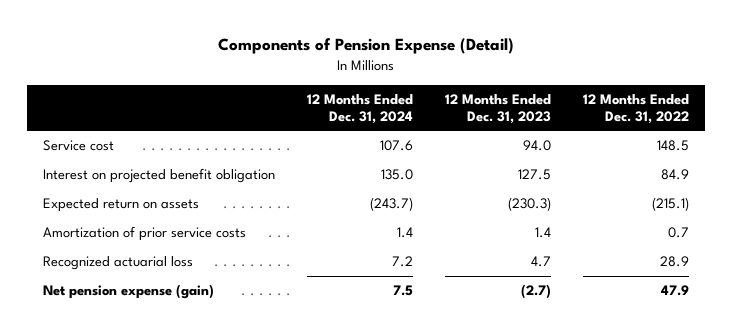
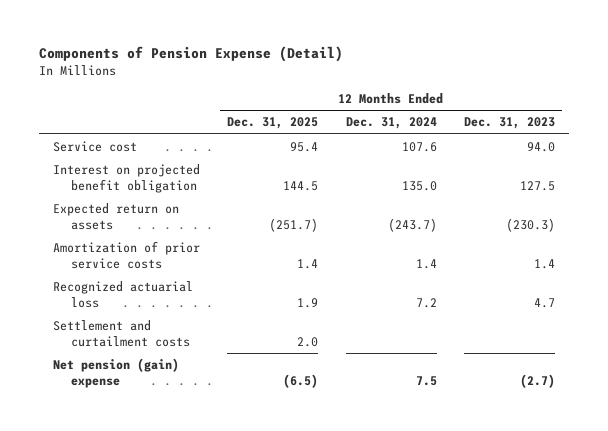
- | 12 Months Ended Dec. 31, 2024 | 12 Months Ended Dec. 31, 2023 | 12 Months Ended Dec. 31, 2022
+ | 12 Months Ended Dec. 31, 2025 | 12 Months Ended Dec. 31, 2024 | 12 Months Ended Dec. 31, 2023
- Net pension expense (gain) | 7.5 | (2.7) | 47.9
+ Settlement and curtailment costs | 2.0 | |
+ Net pension (gain) expense | (6.5) | 7.5 | (2.7)

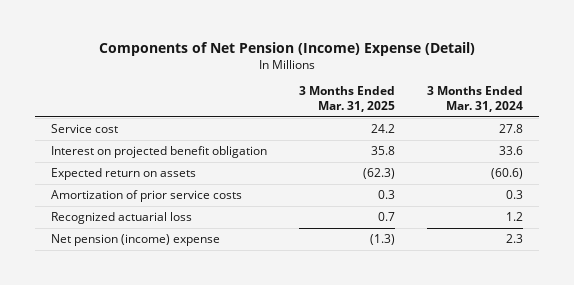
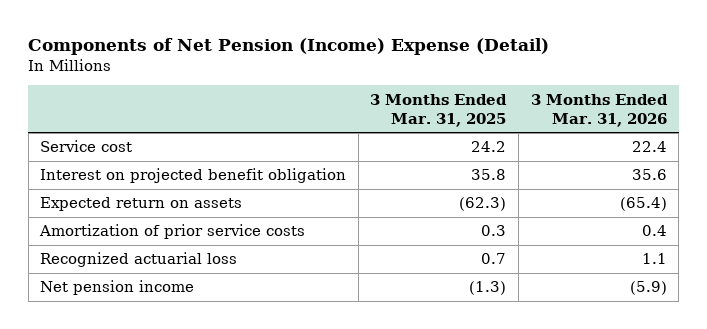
- | 3 Months Ended Mar. 31, 2025 | 3 Months Ended Mar. 31, 2024
+ | 3 Months Ended Mar. 31, 2025 | 3 Months Ended Mar. 31, 2026
- Net pension (income) expense | (1.3) | 2.3
+ Net pension income | (1.3) | (5.9)

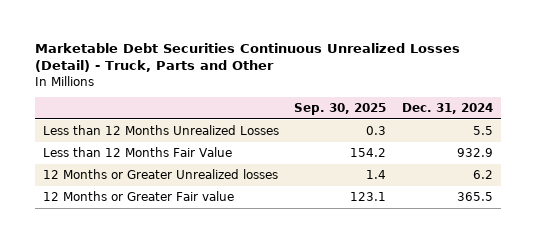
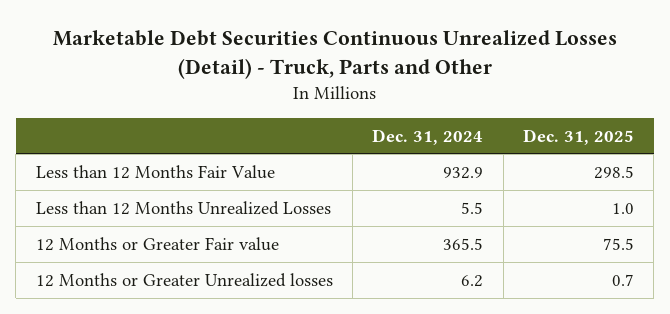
- | Sep. 30, 2025 | Dec. 31, 2024
+ | Dec. 31, 2024 | Dec. 31, 2025
moved down: Less than 12 Months Unrealized Losses | 5.5 | 1.0
moved down: 12 Months or Greater Unrealized losses | 6.2 | 0.7

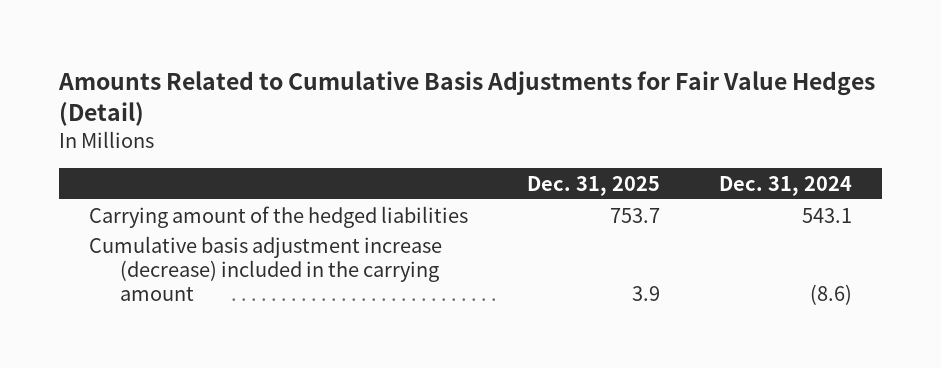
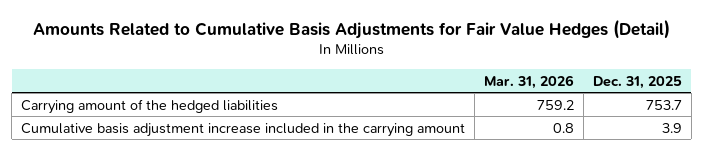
- | Dec. 31, 2025 | Dec. 31, 2024
+ | Mar. 31, 2026 | Dec. 31, 2025
- Cumulative basis adjustment increase (decrease) included in the carrying amount | 3.9 | (8.6)
+ Cumulative basis adjustment increase included in the carrying amount | 0.8 | 3.9

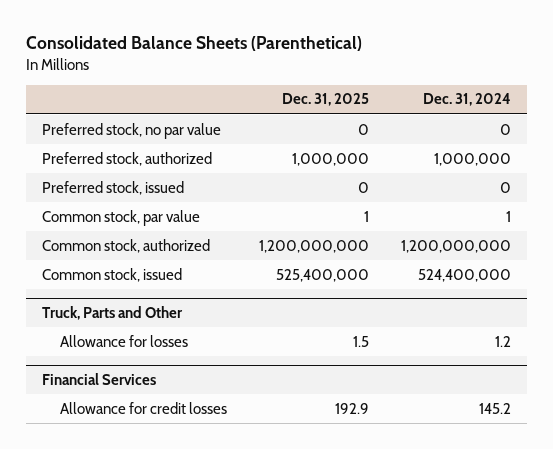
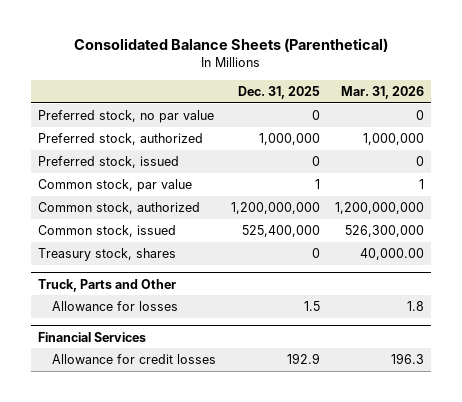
- | Dec. 31, 2025 | Dec. 31, 2024
+ | Dec. 31, 2025 | Mar. 31, 2026
+ Treasury stock, shares | 0 | 40,000.00

